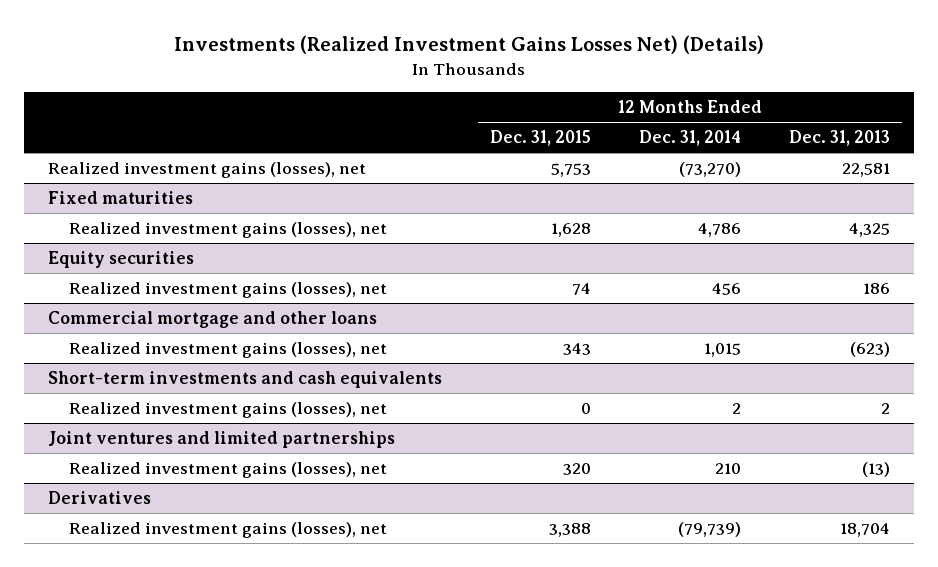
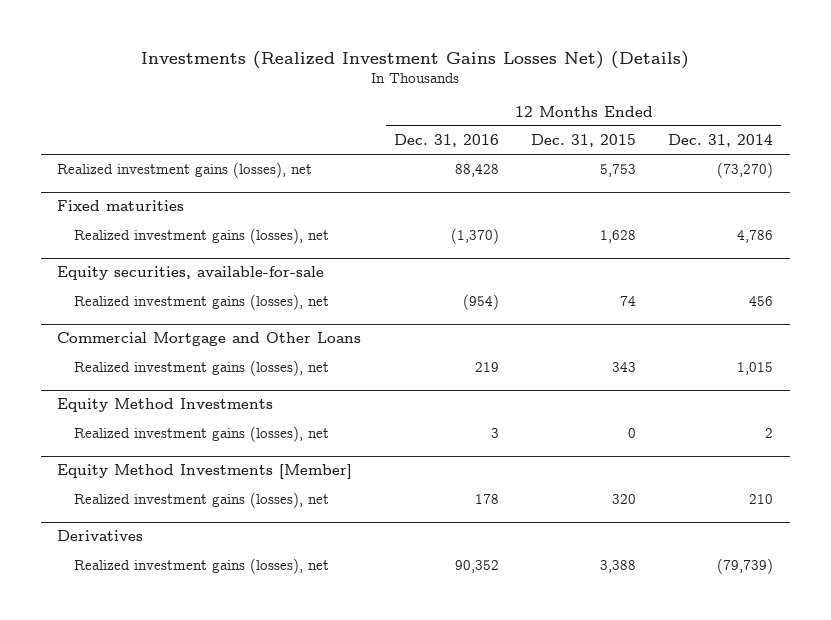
- | 12 Months Ended Dec. 31, 2015 | 12 Months Ended Dec. 31, 2014 | 12 Months Ended Dec. 31, 2013
+ | 12 Months Ended Dec. 31, 2016 | 12 Months Ended Dec. 31, 2015 | 12 Months Ended Dec. 31, 2014
- Equity securities
+ Equity securities, available-for-sale
- Commercial mortgage and other loans
+ Commercial Mortgage and Other Loans
- Short-term investments and cash equivalents
+ Equity Method Investments
- Joint ventures and limited partnerships
+ Equity Method Investments [Member]

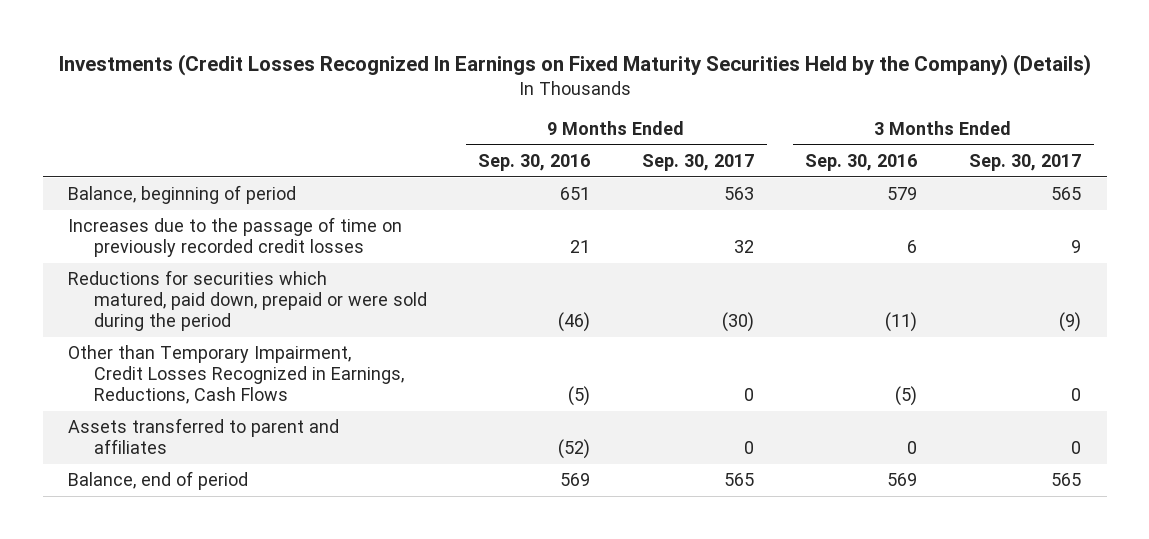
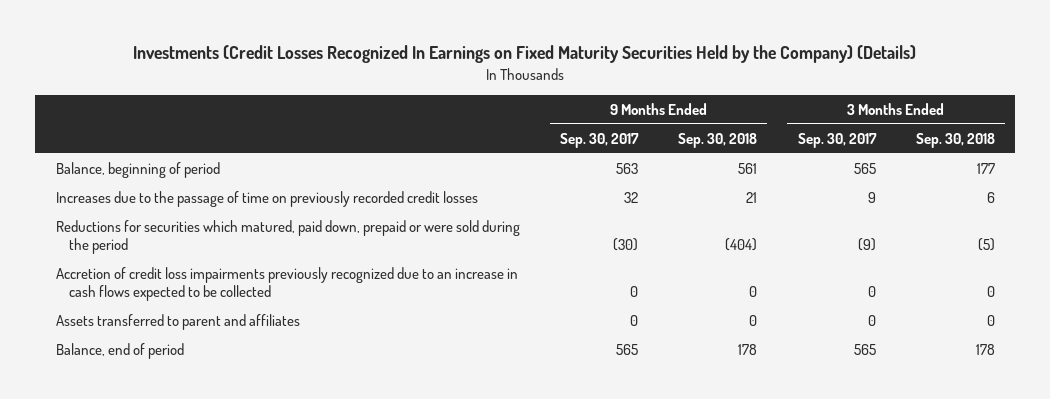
- | 9 Months Ended Sep. 30, 2016 | 9 Months Ended Sep. 30, 2017 | 3 Months Ended Sep. 30, 2016 | 3 Months Ended Sep. 30, 2017
+ | 9 Months Ended Sep. 30, 2017 | 9 Months Ended Sep. 30, 2018 | 3 Months Ended Sep. 30, 2017 | 3 Months Ended Sep. 30, 2018
- Other than Temporary Impairment, Credit Losses Recognized in Earnings, Reductions, Cash Flows | (5) | 0 | (5) | 0
+ Accretion of credit loss impairments previously recognized due to an increase in cash flows expected to be collected | 0 | 0 | 0 | 0

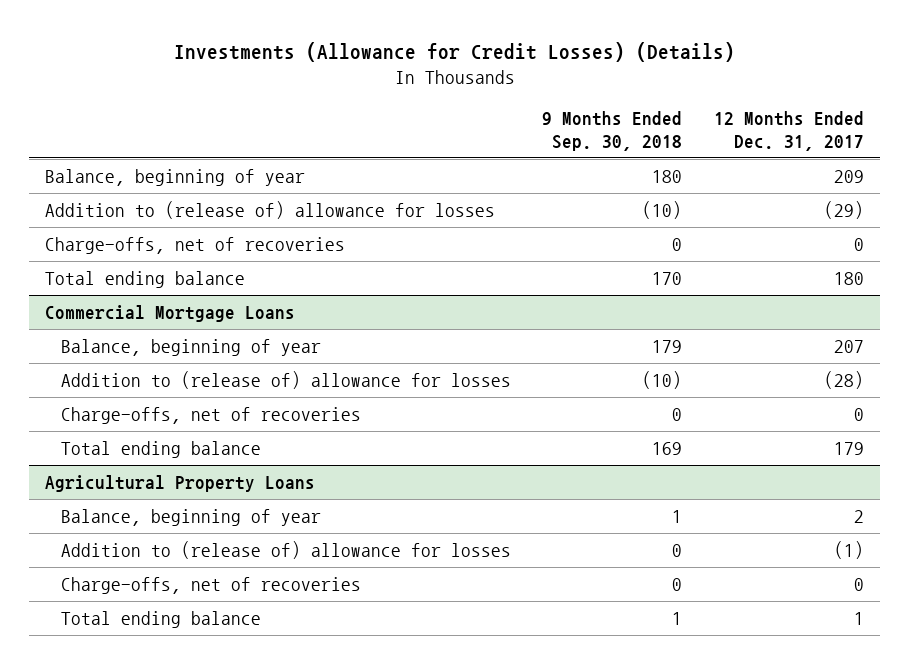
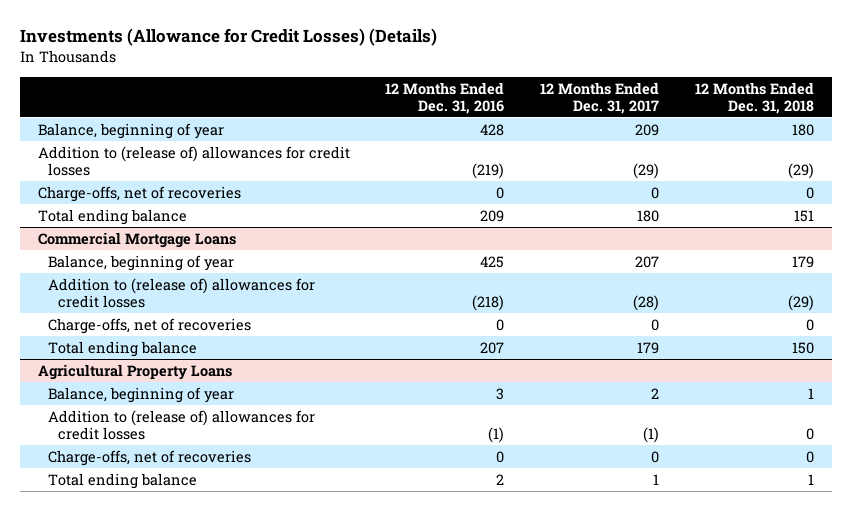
- | 9 Months Ended Sep. 30, 2018 | 12 Months Ended Dec. 31, 2017
+ | 12 Months Ended Dec. 31, 2016 | 12 Months Ended Dec. 31, 2017 | 12 Months Ended Dec. 31, 2018
- Addition to (release of) allowance for losses | (10) | (29)
+ Addition to (release of) allowances for credit losses | (219) | (29) | (29)
@ Commercial Mortgage Loans
- Addition to (release of) allowance for losses | (10) | (28)
+ Addition to (release of) allowances for credit losses | (218) | (28) | (29)
@ Agricultural Property Loans
- Addition to (release of) allowance for losses | 0 | (1)
+ Addition to (release of) allowances for credit losses | (1) | (1) | 0

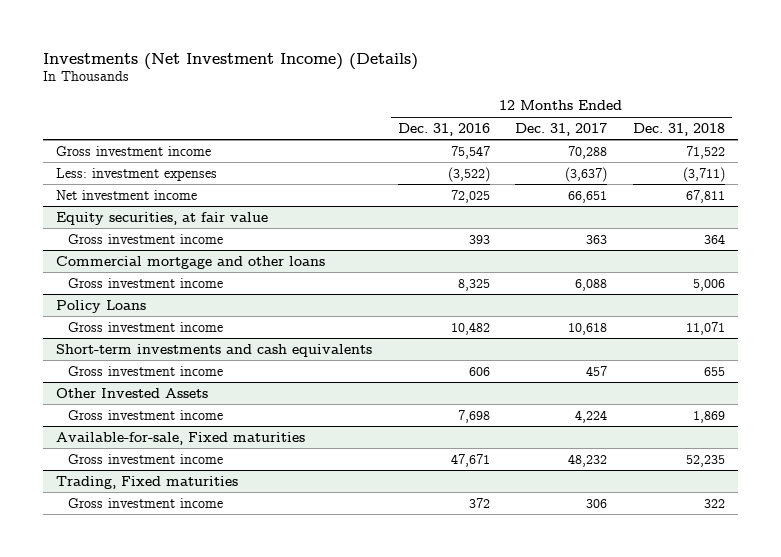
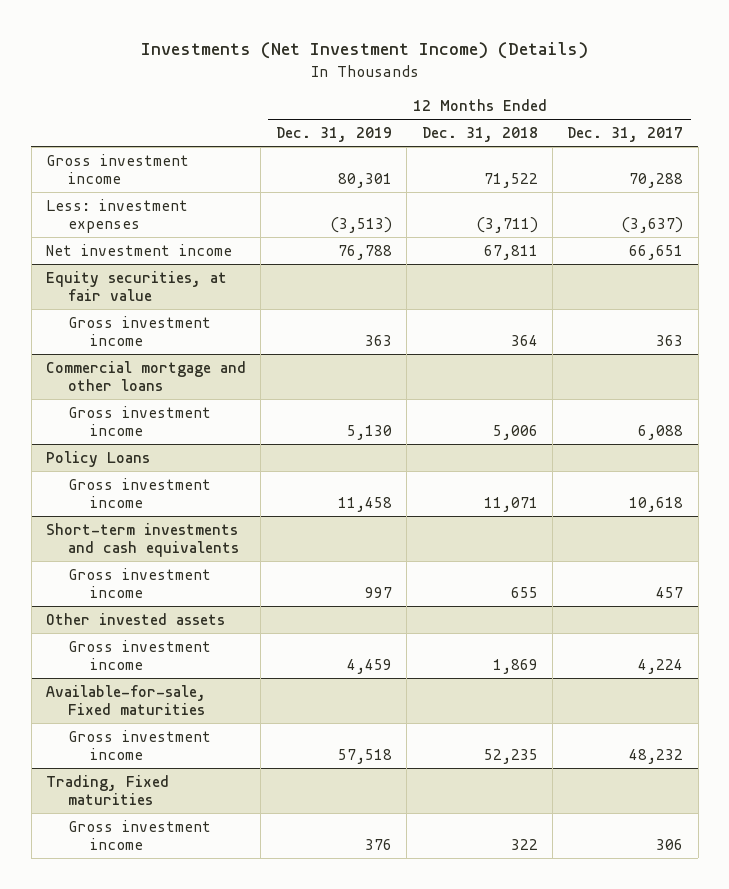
- | 12 Months Ended Dec. 31, 2016 | 12 Months Ended Dec. 31, 2017 | 12 Months Ended Dec. 31, 2018
+ | 12 Months Ended Dec. 31, 2019 | 12 Months Ended Dec. 31, 2018 | 12 Months Ended Dec. 31, 2017
- Other Invested Assets
+ Other invested assets

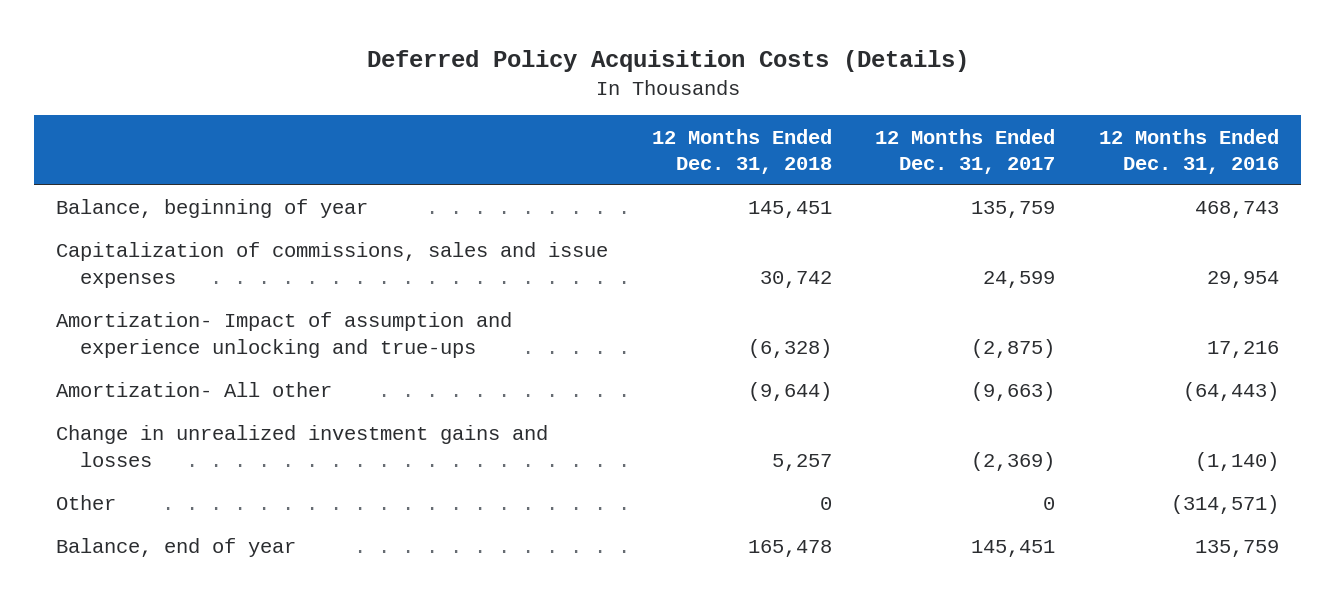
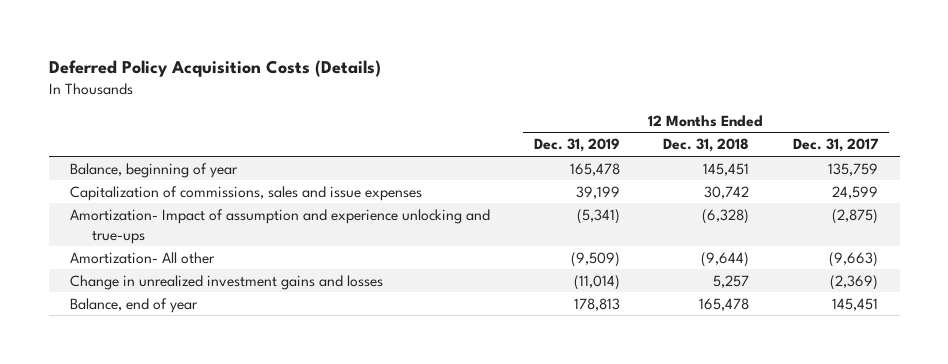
- | 12 Months Ended Dec. 31, 2018 | 12 Months Ended Dec. 31, 2017 | 12 Months Ended Dec. 31, 2016
+ | 12 Months Ended Dec. 31, 2019 | 12 Months Ended Dec. 31, 2018 | 12 Months Ended Dec. 31, 2017
- Other | 0 | 0 | (314,571)

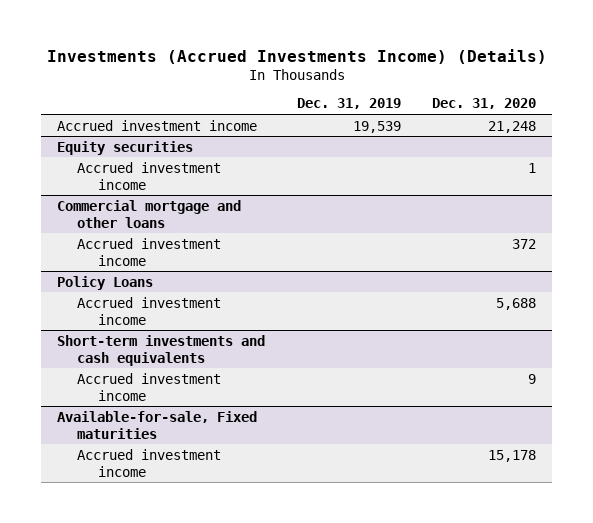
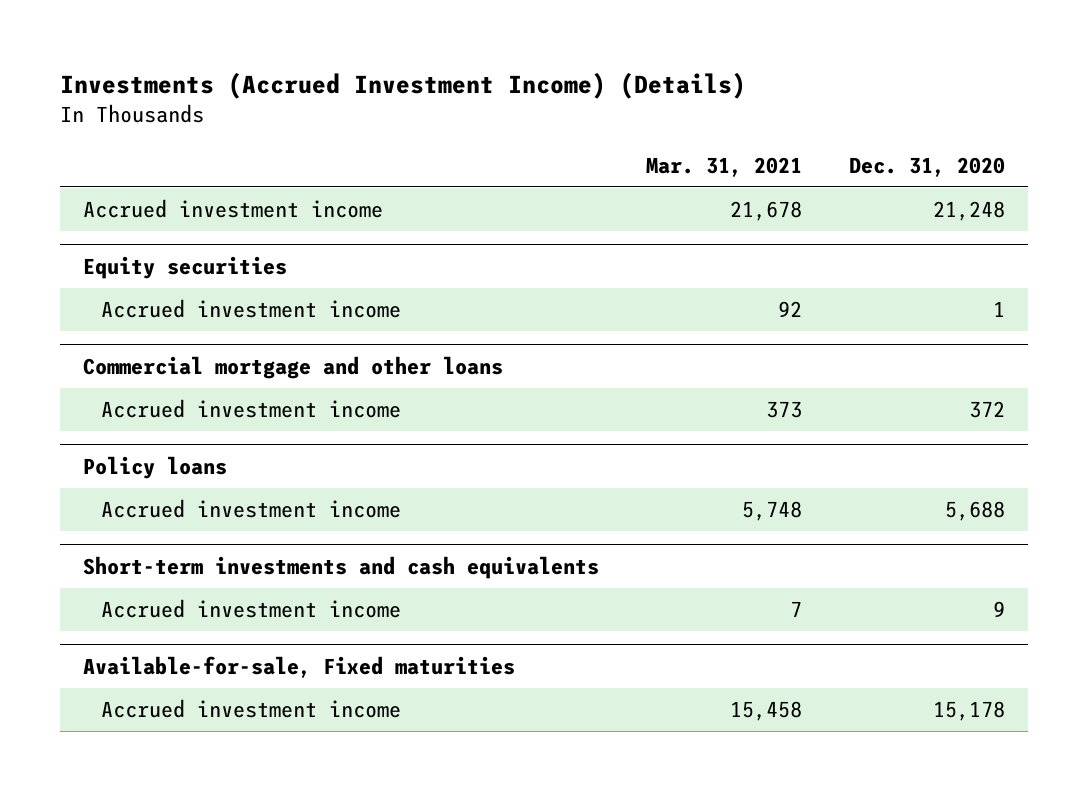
- Investments (Accrued Investments Income) (Details)
+ Investments (Accrued Investment Income) (Details)
- | Dec. 31, 2019 | Dec. 31, 2020
+ | Mar. 31, 2021 | Dec. 31, 2020
- Policy Loans
+ Policy loans

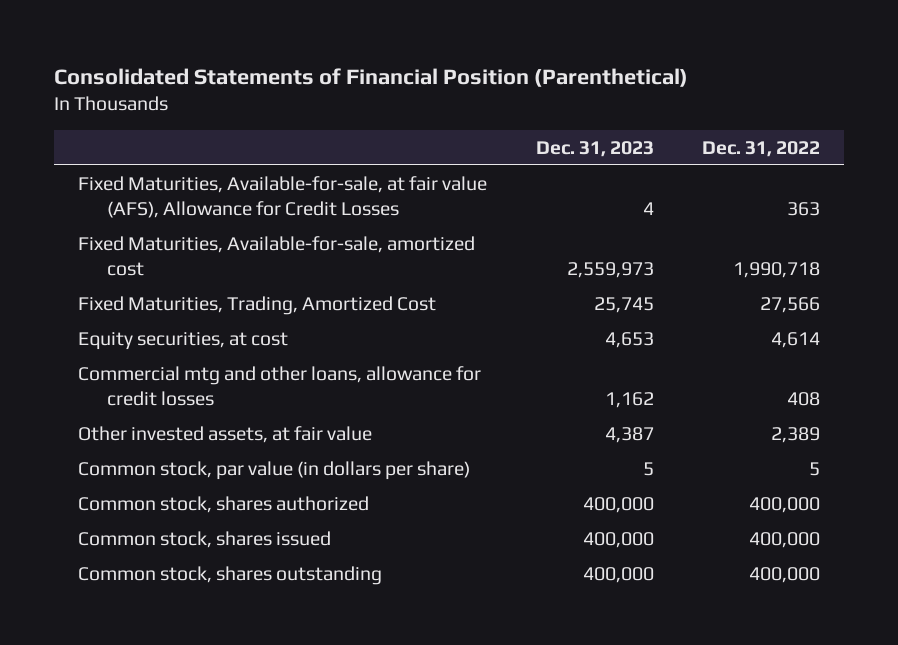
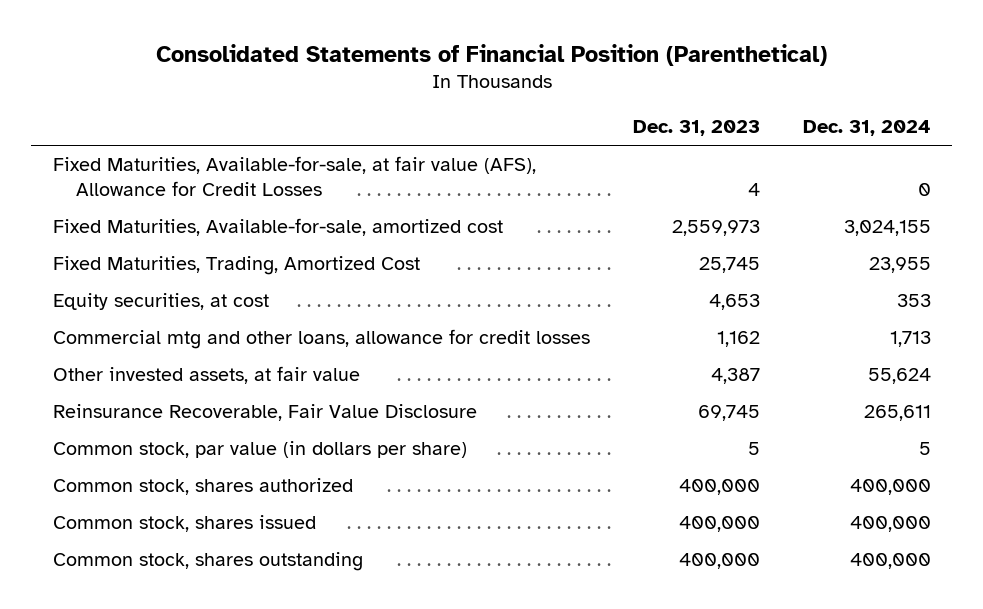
- | Dec. 31, 2023 | Dec. 31, 2022
+ | Dec. 31, 2023 | Dec. 31, 2024
+ Reinsurance Recoverable, Fair Value Disclosure | 69,745 | 265,611

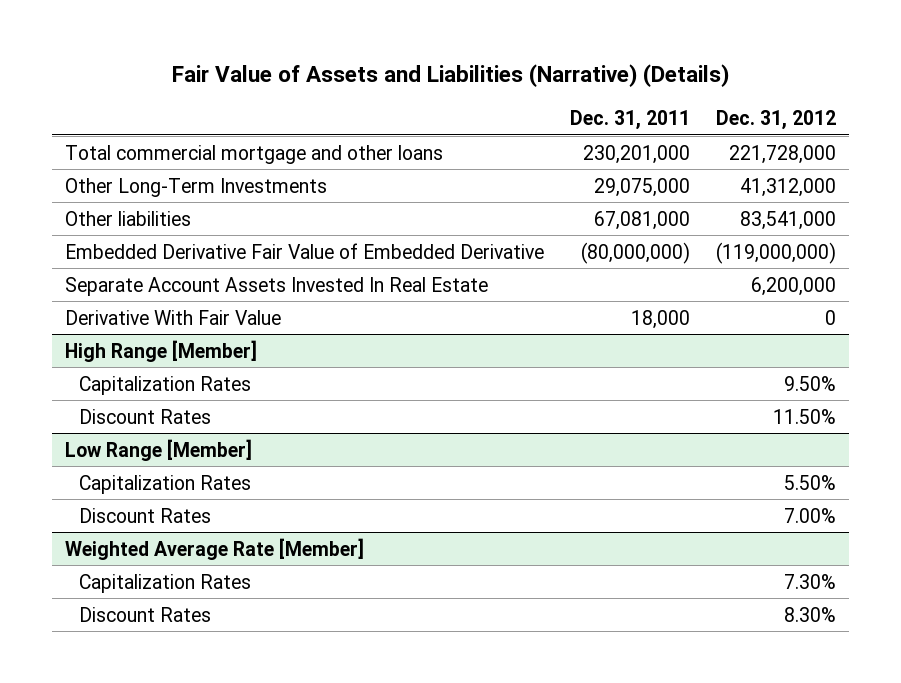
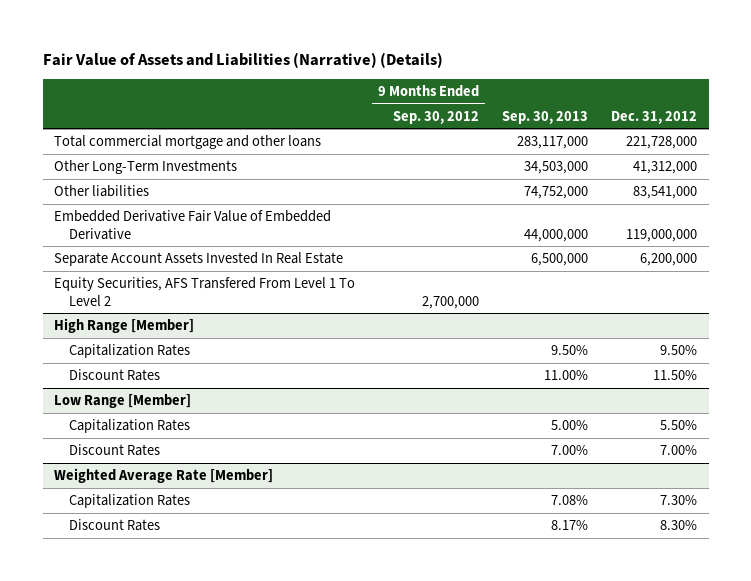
- | Dec. 31, 2011 | Dec. 31, 2012
+ | 9 Months Ended Sep. 30, 2012 | Sep. 30, 2013 | Dec. 31, 2012
- Embedded Derivative Fair Value of Embedded Derivative | (80,000,000) | (119,000,000)
+ Embedded Derivative Fair Value of Embedded Derivative | | 44,000,000 | 119,000,000
- Derivative With Fair Value | 18,000 | 0
+ Equity Securities, AFS Transfered From Level 1 To Level 2 | 2,700,000 | |

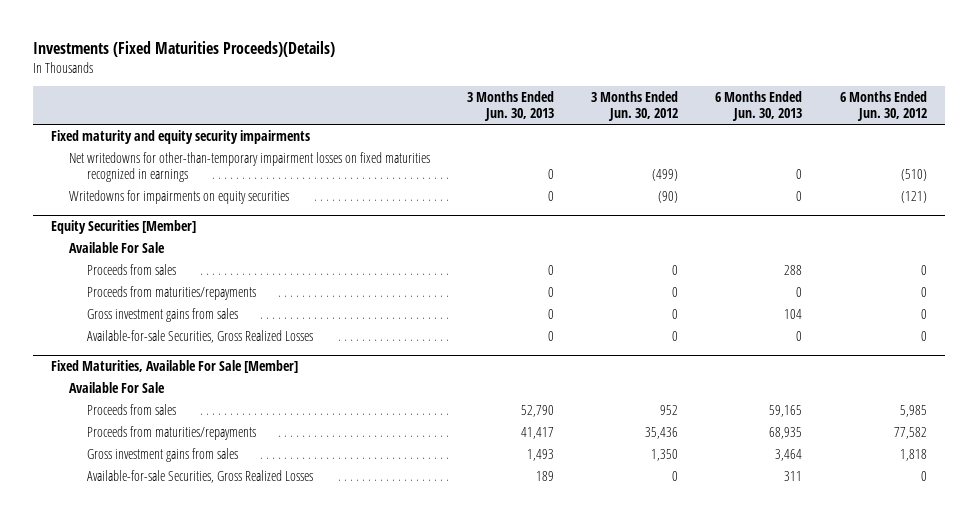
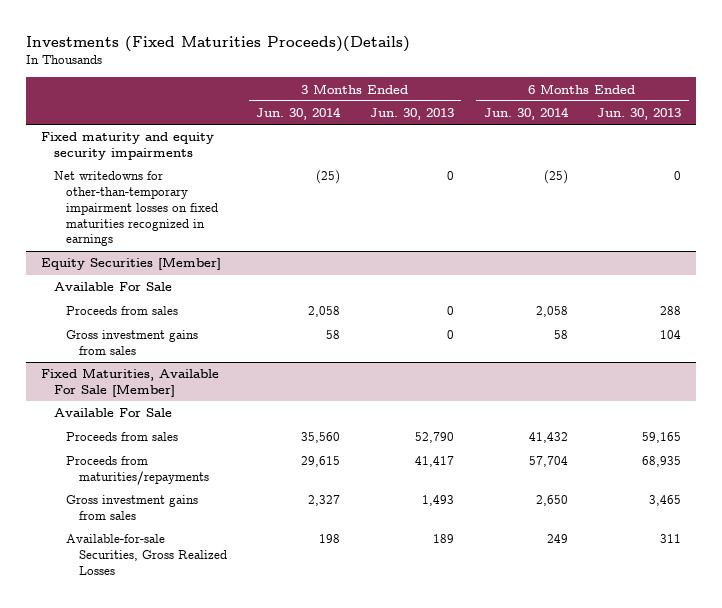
- | 3 Months Ended Jun. 30, 2013 | 3 Months Ended Jun. 30, 2012 | 6 Months Ended Jun. 30, 2013 | 6 Months Ended Jun. 30, 2012
+ | 3 Months Ended Jun. 30, 2014 | 3 Months Ended Jun. 30, 2013 | 6 Months Ended Jun. 30, 2014 | 6 Months Ended Jun. 30, 2013
- Writedowns for impairments on equity securities | 0 | (90) | 0 | (121)
@ Equity Securities [Member]
- Proceeds from maturities/repayments | 0 | 0 | 0 | 0
- Available-for-sale Securities, Gross Realized Losses | 0 | 0 | 0 | 0
@ Fixed Maturities, Available For Sale [Member]
- Gross investment gains from sales | 1,493 | 1,350 | 3,464 | 1,818
+ Gross investment gains from sales | 2,327 | 1,493 | 2,650 | 3,465

